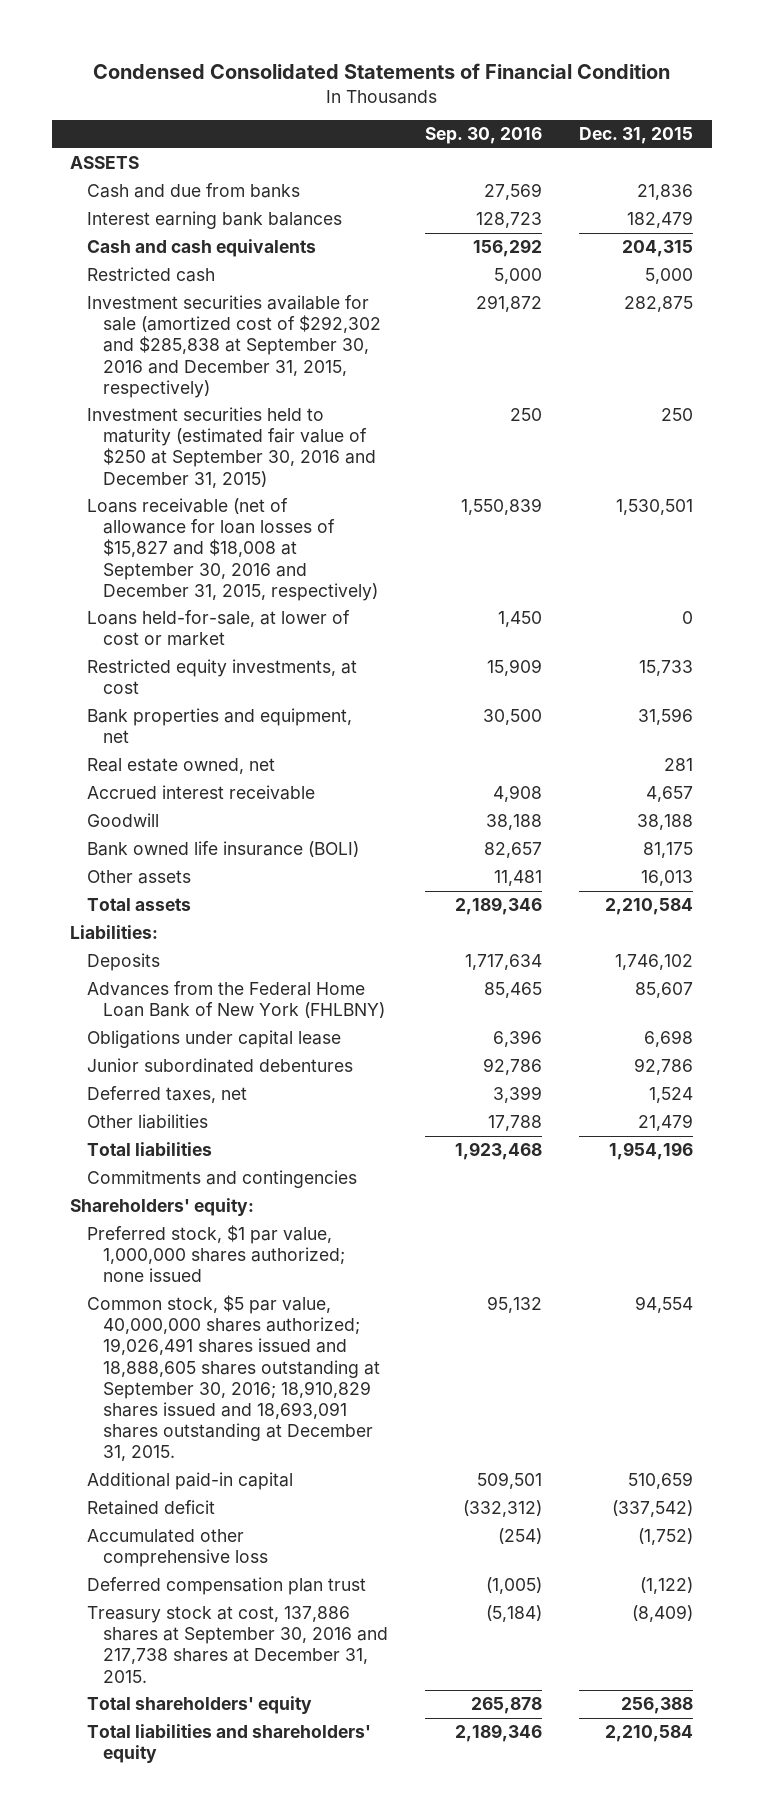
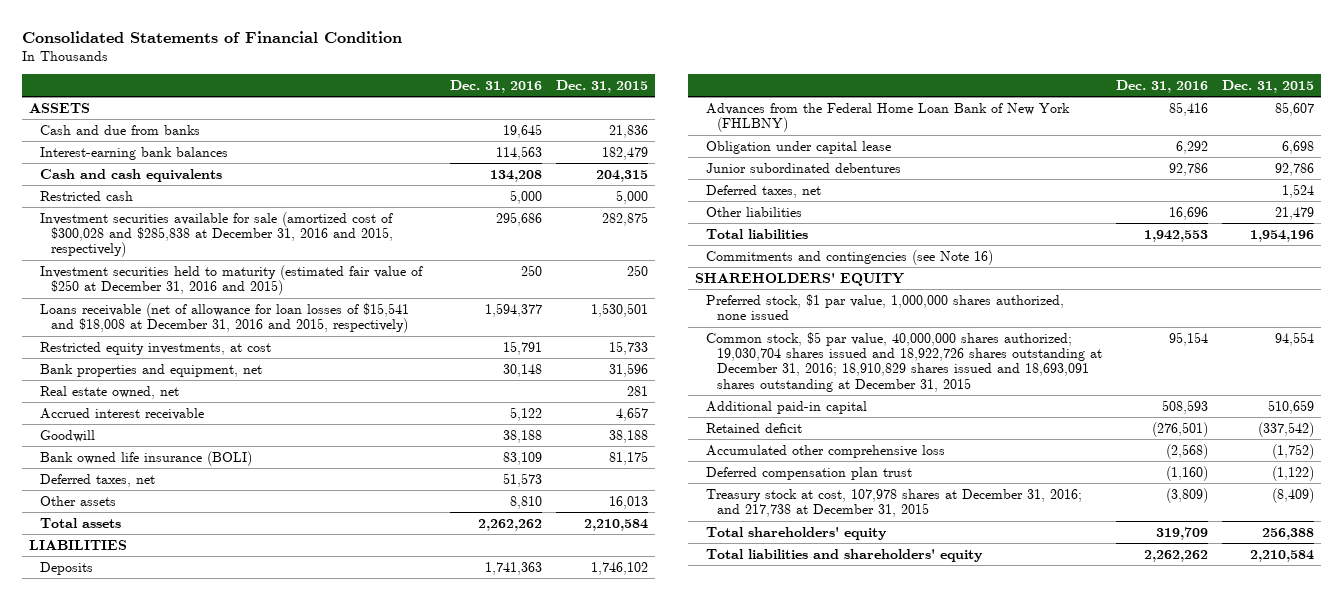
- Condensed Consolidated Statements of Financial Condition
+ Consolidated Statements of Financial Condition
- | Sep. 30, 2016 | Dec. 31, 2015
+ | Dec. 31, 2016 | Dec. 31, 2015
- Interest earning bank balances | 128,723 | 182,479
+ Interest-earning bank balances | 114,563 | 182,479
- Investment securities available for sale (amortized cost of $292,302 and $285,838 at September 30, 2016 and December 31, 2015, respectively) | 291,872 | 282,875
- Investment securities held to maturity (estimated fair value of $250 at September 30, 2016 and December 31, 2015) | 250 | 250
- Loans receivable (net of allowance for loan losses of $15,827 and $18,008 at September 30, 2016 and December 31, 2015, respectively) | 1,550,839 | 1,530,501
- Loans held-for-sale, at lower of cost or market | 1,450 | 0
+ Investment securities available for sale (amortized cost of $300,028 and $285,838 at December 31, 2016 and 2015, respectively) | 295,686 | 282,875
+ Investment securities held to maturity (estimated fair value of $250 at December 31, 2016 and 2015) | 250 | 250
+ Loans receivable (net of allowance for loan losses of $15,541 and $18,008 at December 31, 2016 and 2015, respectively) | 1,594,377 | 1,530,501
+ Deferred taxes, net | 51,573 |
- Liabilities:
+ LIABILITIES
- Obligations under capital lease | 6,396 | 6,698
+ Obligation under capital lease | 6,292 | 6,698
- Commitments and contingencies
- Shareholders' equity:
- Preferred stock, $1 par value, 1,000,000 shares authorized; none issued
- Common stock, $5 par value, 40,000,000 shares authorized; 19,026,491 shares issued and 18,888,605 shares outstanding at September 30, 2016; 18,910,829 shares issued and 18,693,091 shares outstanding at December 31, 2015. | 95,132 | 94,554
+ Commitments and contingencies (see Note 16)
+ SHAREHOLDERS' EQUITY
+ Preferred stock, $1 par value, 1,000,000 shares authorized, none issued
+ Common stock, $5 par value, 40,000,000 shares authorized; 19,030,704 shares issued and 18,922,726 shares outstanding at December 31, 2016; 18,910,829 shares issued and 18,693,091 shares outstanding at December 31, 2015 | 95,154 | 94,554
- Treasury stock at cost, 137,886 shares at September 30, 2016 and 217,738 shares at December 31, 2015. | (5,184) | (8,409)
+ Treasury stock at cost, 107,978 shares at December 31, 2016; and 217,738 at December 31, 2015 | (3,809) | (8,409)

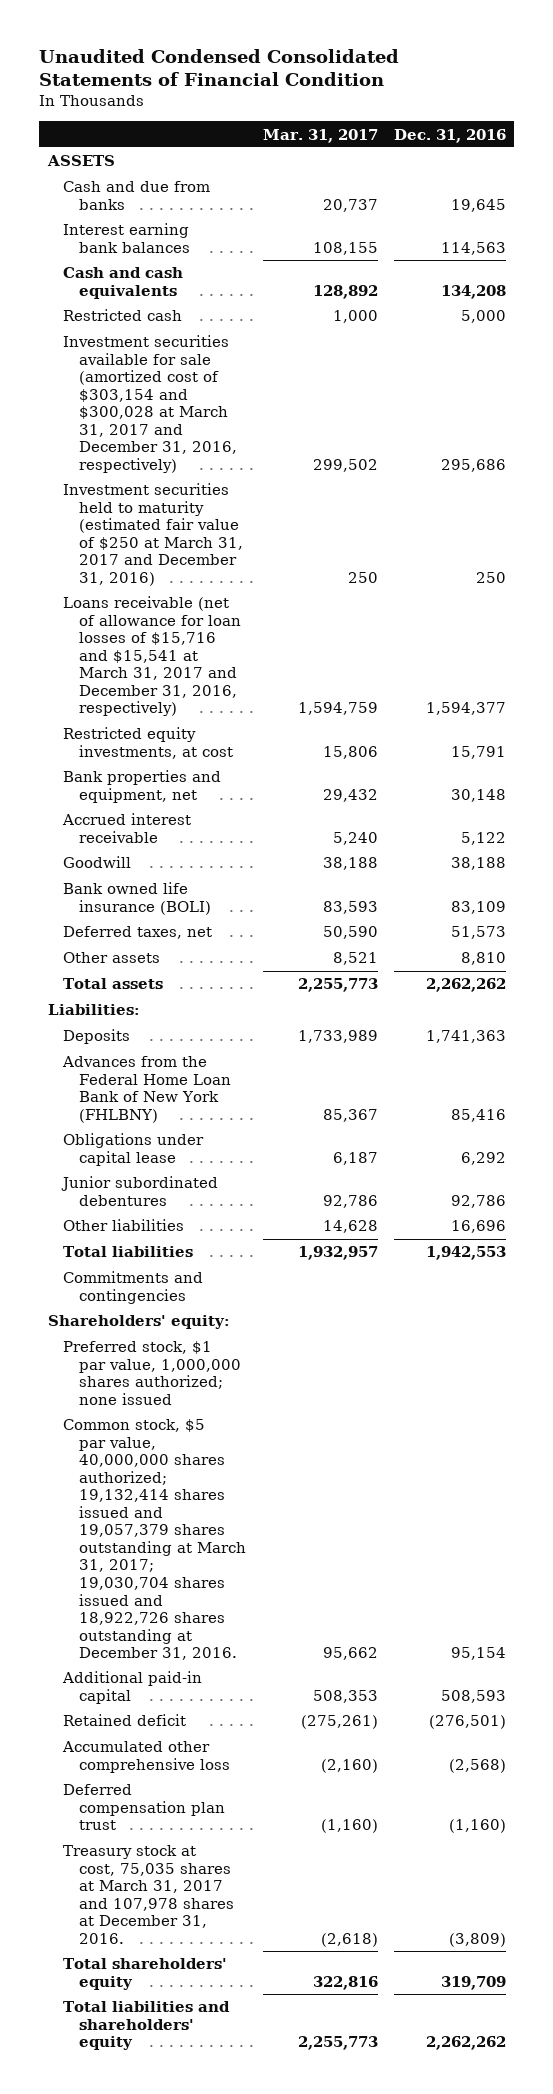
- Consolidated Statements of Financial Condition
+ Unaudited Condensed Consolidated Statements of Financial Condition
- | Dec. 31, 2016 | Dec. 31, 2015
+ | Mar. 31, 2017 | Dec. 31, 2016
- Interest-earning bank balances | 114,563 | 182,479
+ Interest earning bank balances | 108,155 | 114,563
- Investment securities available for sale (amortized cost of $300,028 and $285,838 at December 31, 2016 and 2015, respectively) | 295,686 | 282,875
- Investment securities held to maturity (estimated fair value of $250 at December 31, 2016 and 2015) | 250 | 250
- Loans receivable (net of allowance for loan losses of $15,541 and $18,008 at December 31, 2016 and 2015, respectively) | 1,594,377 | 1,530,501
+ Investment securities available for sale (amortized cost of $303,154 and $300,028 at March 31, 2017 and December 31, 2016, respectively) | 299,502 | 295,686
+ Investment securities held to maturity (estimated fair value of $250 at March 31, 2017 and December 31, 2016) | 250 | 250
+ Loans receivable (net of allowance for loan losses of $15,716 and $15,541 at March 31, 2017 and December 31, 2016, respectively) | 1,594,759 | 1,594,377
- Real estate owned, net | | 281
- LIABILITIES
+ Liabilities:
- Obligation under capital lease | 6,292 | 6,698
+ Obligations under capital lease | 6,187 | 6,292
- Deferred taxes, net | | 1,524
- Commitments and contingencies (see Note 16)
- SHAREHOLDERS' EQUITY
- Preferred stock, $1 par value, 1,000,000 shares authorized, none issued
- Common stock, $5 par value, 40,000,000 shares authorized; 19,030,704 shares issued and 18,922,726 shares outstanding at December 31, 2016; 18,910,829 shares issued and 18,693,091 shares outstanding at December 31, 2015 | 95,154 | 94,554
+ Commitments and contingencies
+ Shareholders' equity:
+ Preferred stock, $1 par value, 1,000,000 shares authorized; none issued
+ Common stock, $5 par value, 40,000,000 shares authorized; 19,132,414 shares issued and 19,057,379 shares outstanding at March 31, 2017; 19,030,704 shares issued and 18,922,726 shares outstanding at December 31, 2016. | 95,662 | 95,154
- Treasury stock at cost, 107,978 shares at December 31, 2016; and 217,738 at December 31, 2015 | (3,809) | (8,409)
+ Treasury stock at cost, 75,035 shares at March 31, 2017 and 107,978 shares at December 31, 2016. | (2,618) | (3,809)

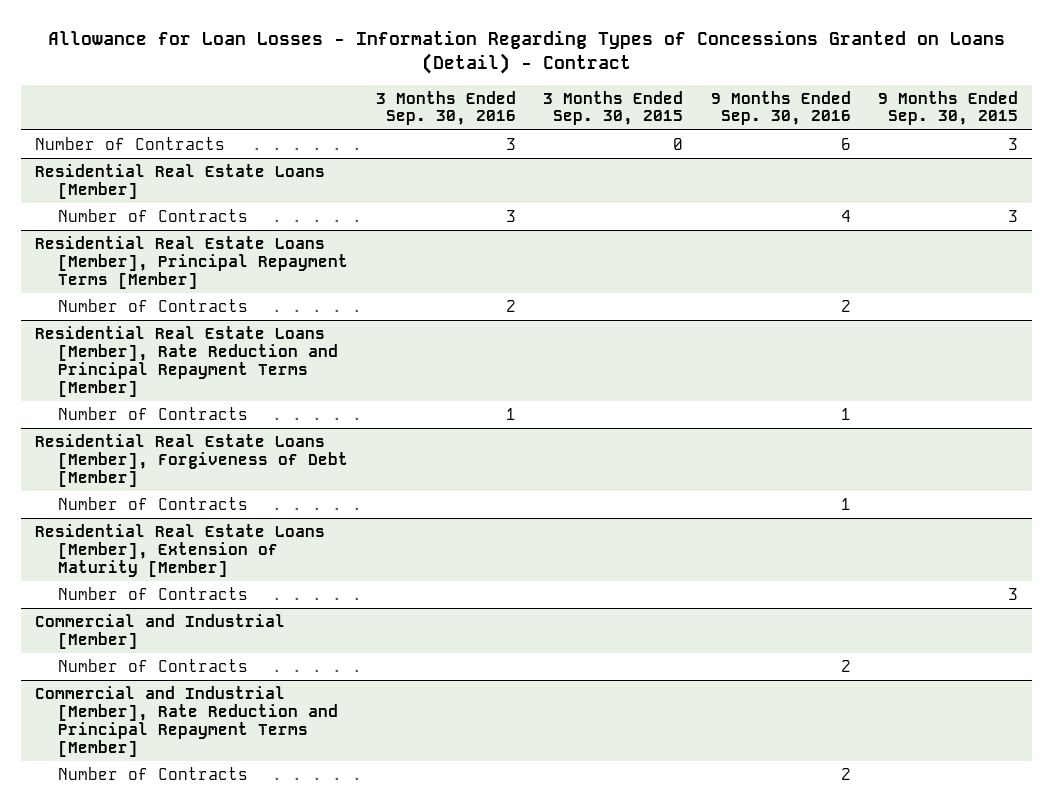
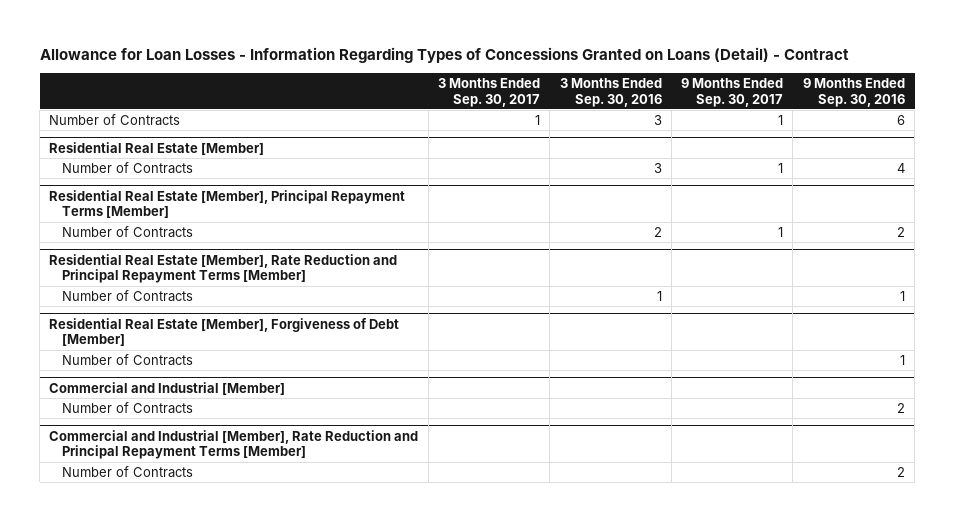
- | 3 Months Ended Sep. 30, 2016 | 3 Months Ended Sep. 30, 2015 | 9 Months Ended Sep. 30, 2016 | 9 Months Ended Sep. 30, 2015
+ | 3 Months Ended Sep. 30, 2017 | 3 Months Ended Sep. 30, 2016 | 9 Months Ended Sep. 30, 2017 | 9 Months Ended Sep. 30, 2016
- Residential Real Estate Loans [Member]
+ Residential Real Estate [Member]
- Residential Real Estate Loans [Member], Principal Repayment Terms [Member]
+ Residential Real Estate [Member], Principal Repayment Terms [Member]
- Residential Real Estate Loans [Member], Rate Reduction and Principal Repayment Terms [Member]
+ Residential Real Estate [Member], Rate Reduction and Principal Repayment Terms [Member]
- Residential Real Estate Loans [Member], Forgiveness of Debt [Member]
+ Residential Real Estate [Member], Forgiveness of Debt [Member]
- Residential Real Estate Loans [Member], Extension of Maturity [Member]
- Number of Contracts | | | | 3

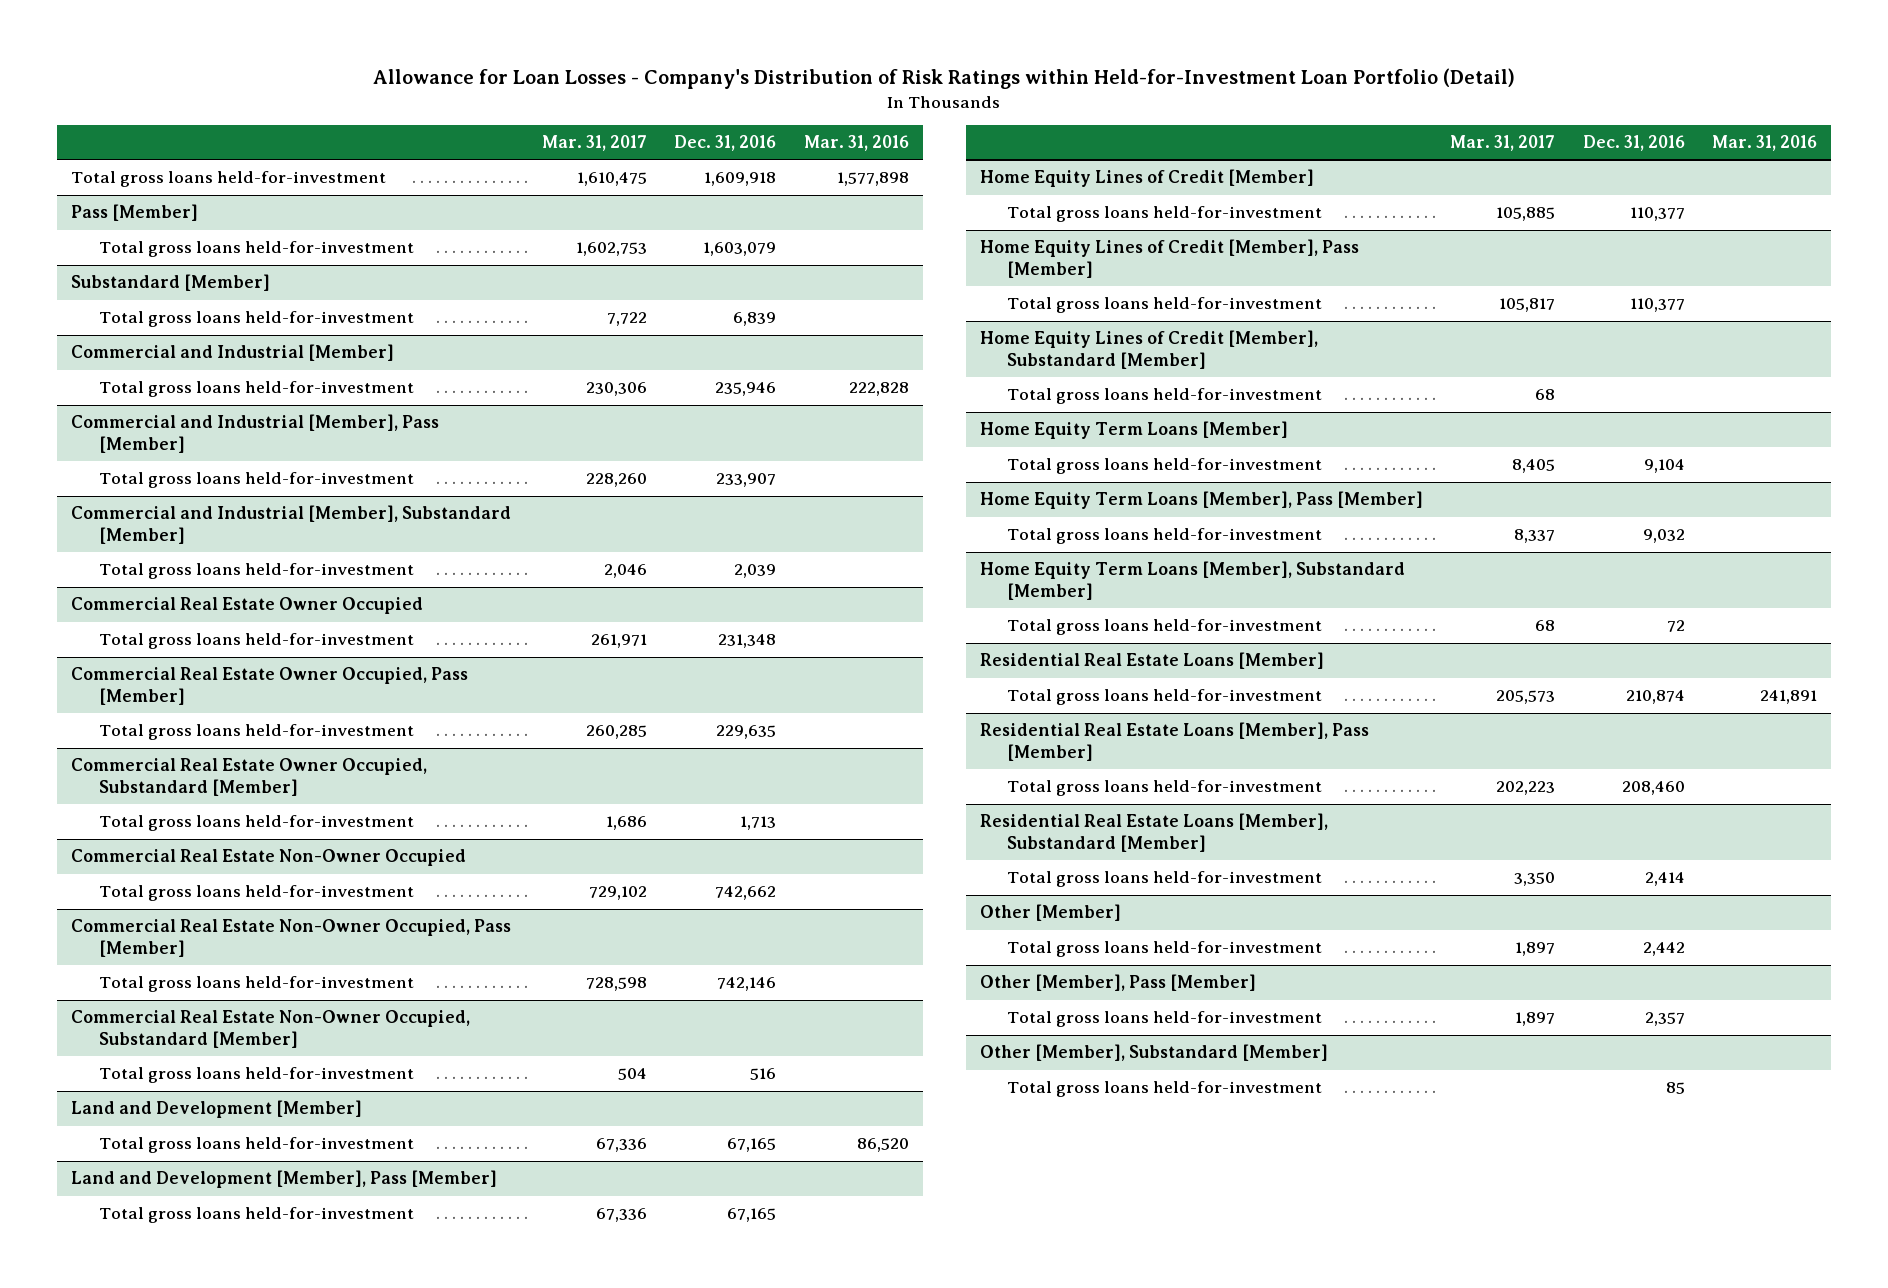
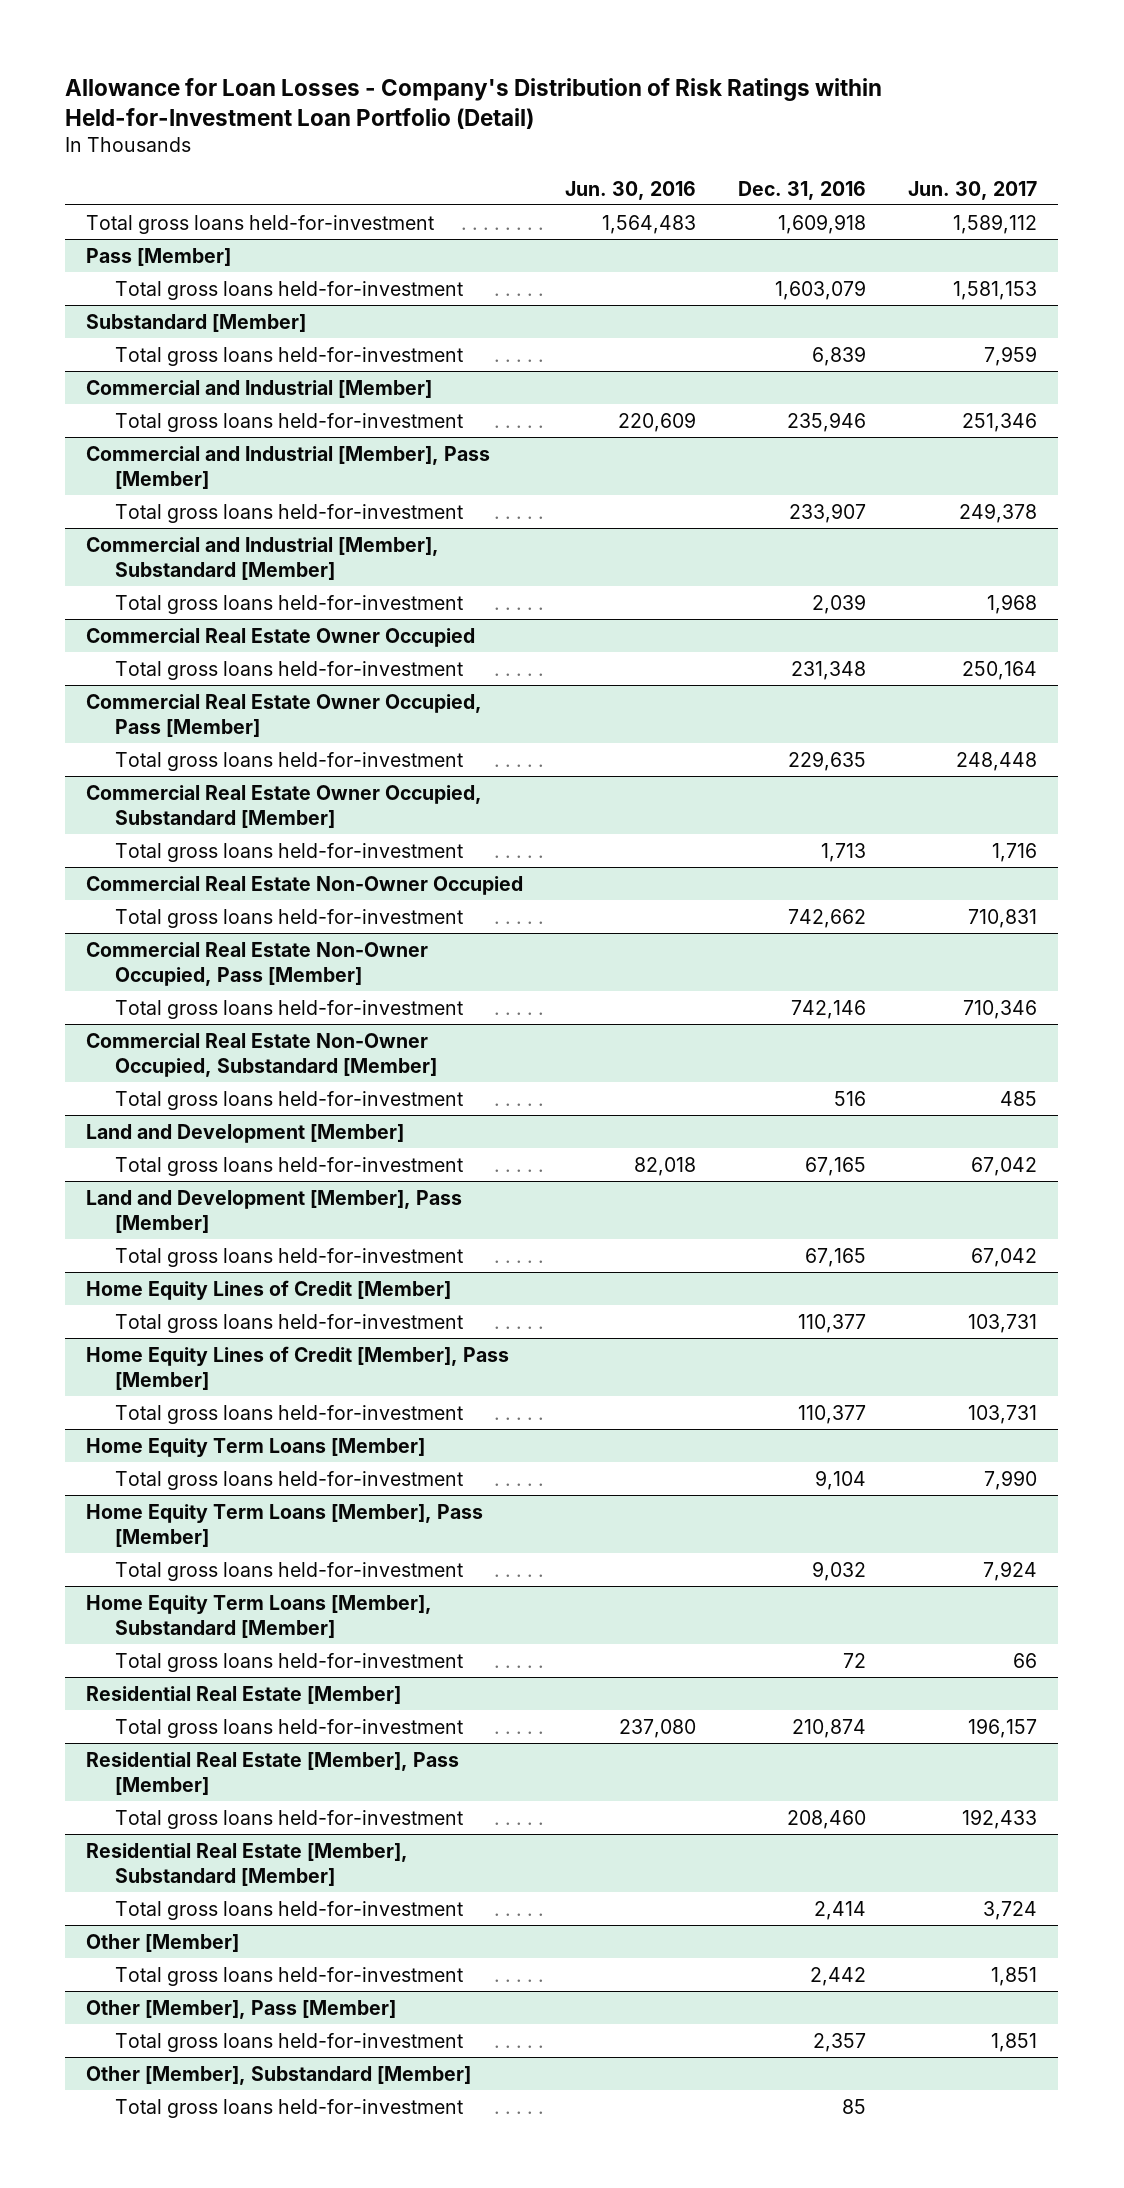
- | Mar. 31, 2017 | Dec. 31, 2016 | Mar. 31, 2016
+ | Jun. 30, 2016 | Dec. 31, 2016 | Jun. 30, 2017
- Home Equity Lines of Credit [Member], Substandard [Member]
- Total gross loans held-for-investment | 68 | |
- Residential Real Estate Loans [Member]
+ Residential Real Estate [Member]
- Residential Real Estate Loans [Member], Pass [Member]
+ Residential Real Estate [Member], Pass [Member]
- Residential Real Estate Loans [Member], Substandard [Member]
+ Residential Real Estate [Member], Substandard [Member]

